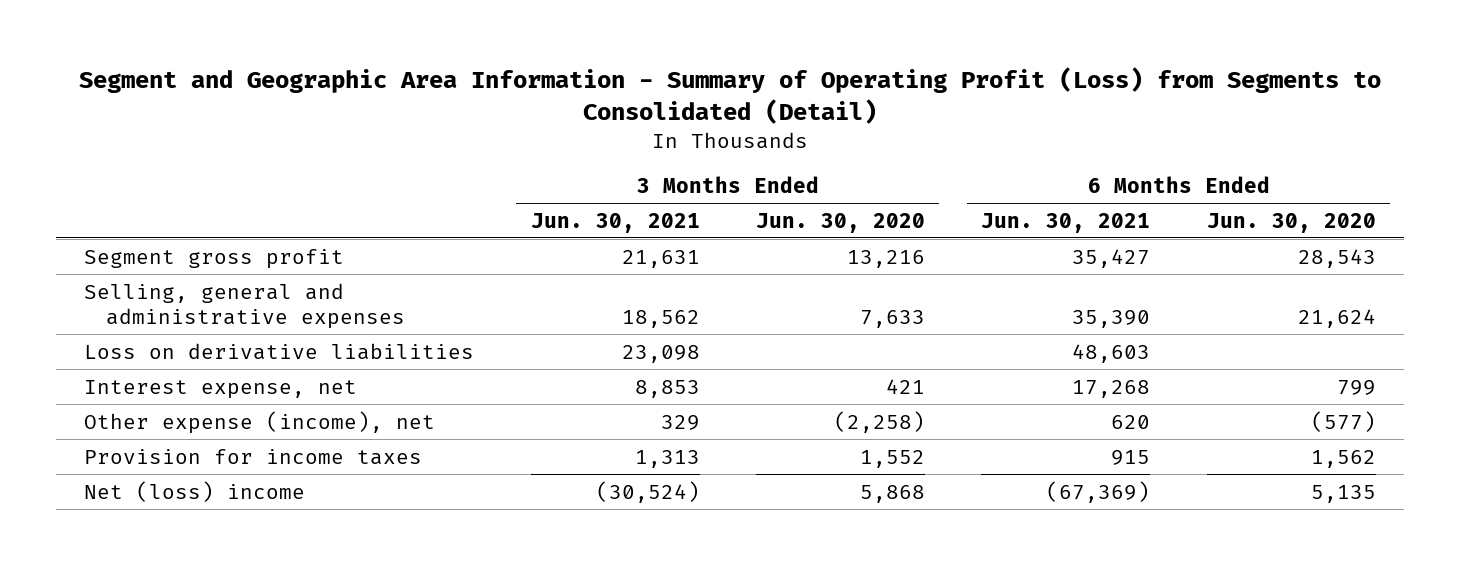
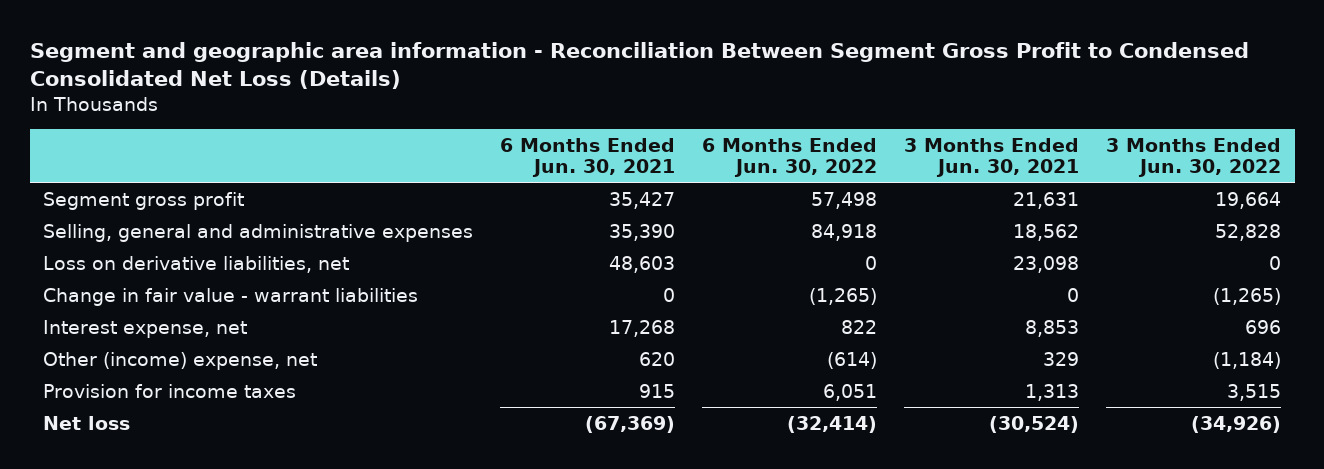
- Segment and Geographic Area Information - Summary of Operating Profit (Loss) from Segments to Consolidated (Detail)
+ Segment and geographic area information - Reconciliation Between Segment Gross Profit to Condensed Consolidated Net Loss (Details)
- | 3 Months Ended Jun. 30, 2021 | 3 Months Ended Jun. 30, 2020 | 6 Months Ended Jun. 30, 2021 | 6 Months Ended Jun. 30, 2020
+ | 6 Months Ended Jun. 30, 2021 | 6 Months Ended Jun. 30, 2022 | 3 Months Ended Jun. 30, 2021 | 3 Months Ended Jun. 30, 2022
- Loss on derivative liabilities | 23,098 | | 48,603 |
+ Loss on derivative liabilities, net | 48,603 | 0 | 23,098 | 0
+ Change in fair value - warrant liabilities | 0 | (1,265) | 0 | (1,265)
- Other expense (income), net | 329 | (2,258) | 620 | (577)
+ Other (income) expense, net | 620 | (614) | 329 | (1,184)
- Net (loss) income | (30,524) | 5,868 | (67,369) | 5,135
+ Net loss | (67,369) | (32,414) | (30,524) | (34,926)

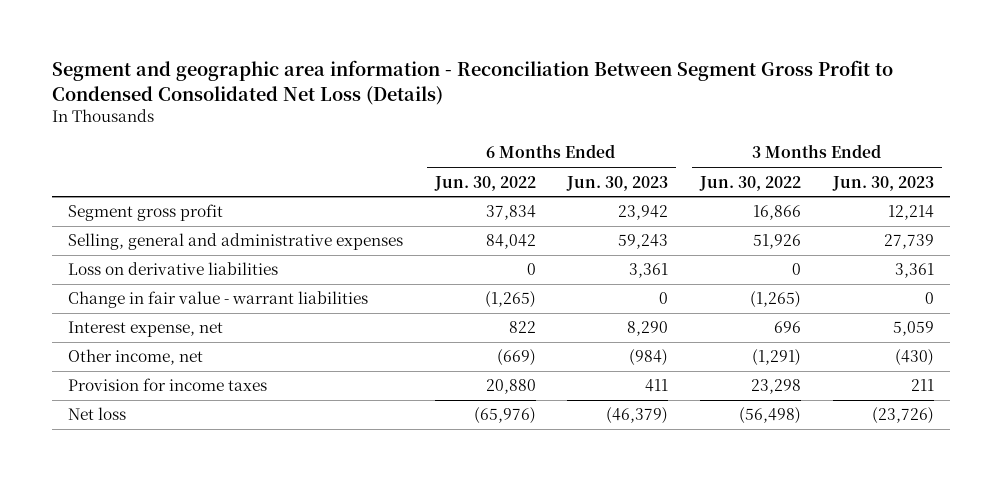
- | 6 Months Ended Jun. 30, 2021 | 6 Months Ended Jun. 30, 2022 | 3 Months Ended Jun. 30, 2021 | 3 Months Ended Jun. 30, 2022
+ | 6 Months Ended Jun. 30, 2022 | 6 Months Ended Jun. 30, 2023 | 3 Months Ended Jun. 30, 2022 | 3 Months Ended Jun. 30, 2023
- Segment gross profit | 35,427 | 57,498 | 21,631 | 19,664
- Selling, general and administrative expenses | 35,390 | 84,918 | 18,562 | 52,828
- Loss on derivative liabilities, net | 48,603 | 0 | 23,098 | 0
+ Segment gross profit | 37,834 | 23,942 | 16,866 | 12,214
+ Selling, general and administrative expenses | 84,042 | 59,243 | 51,926 | 27,739
+ Loss on derivative liabilities | 0 | 3,361 | 0 | 3,361
- Other (income) expense, net | 620 | (614) | 329 | (1,184)
- Provision for income taxes | 915 | 6,051 | 1,313 | 3,515
- Net loss | (67,369) | (32,414) | (30,524) | (34,926)
+ Other income, net | (669) | (984) | (1,291) | (430)
+ Provision for income taxes | 20,880 | 411 | 23,298 | 211
+ Net loss | (65,976) | (46,379) | (56,498) | (23,726)

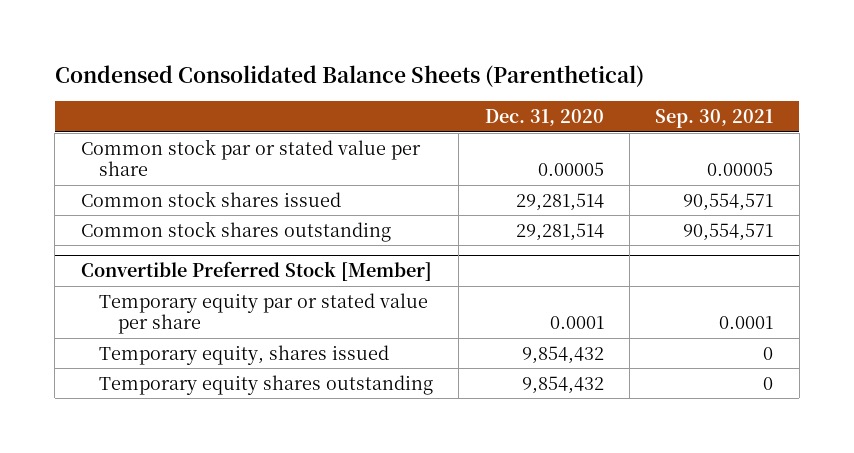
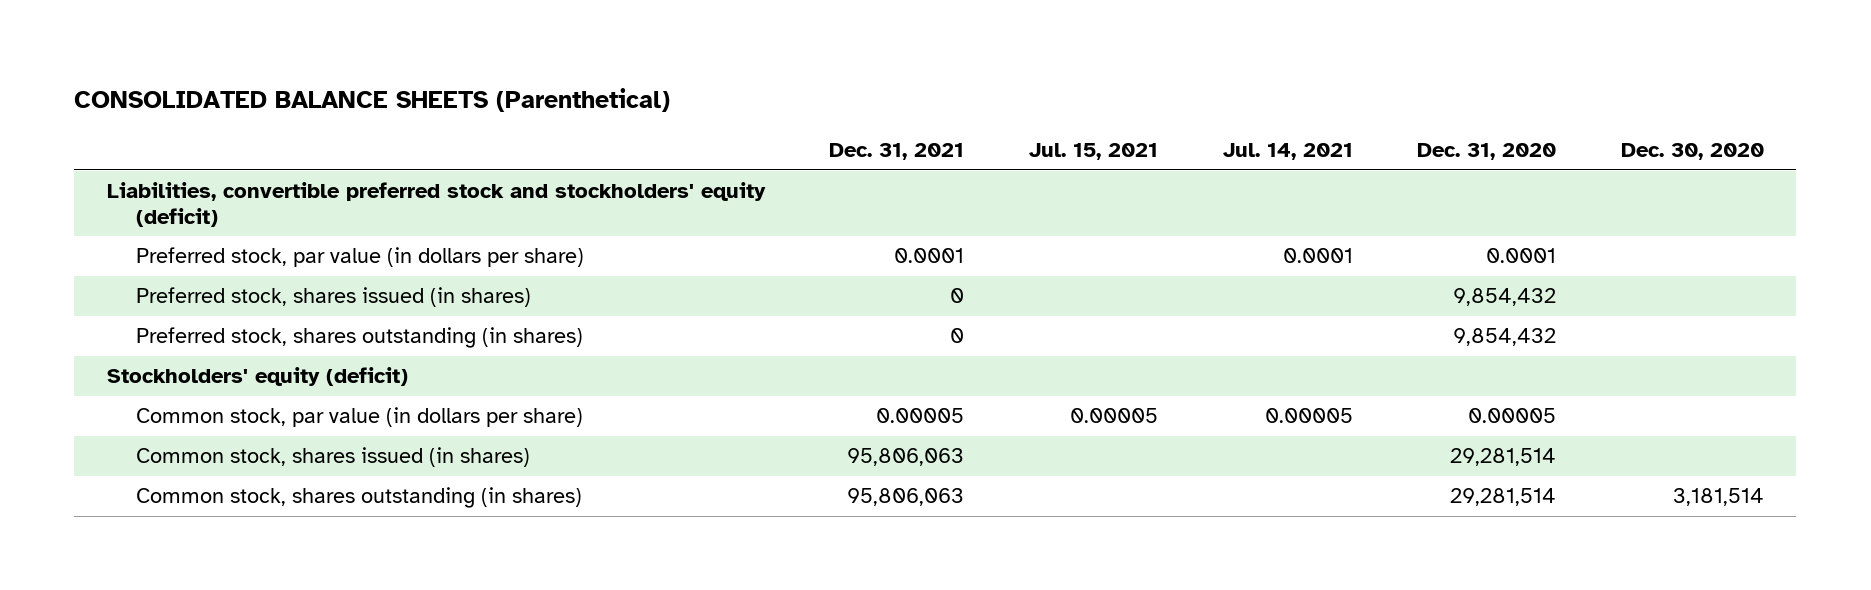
- Condensed Consolidated Balance Sheets (Parenthetical)
+ CONSOLIDATED BALANCE SHEETS (Parenthetical)
- | Dec. 31, 2020 | Sep. 30, 2021
+ | Dec. 31, 2021 | Jul. 15, 2021 | Jul. 14, 2021 | Dec. 31, 2020 | Dec. 30, 2020
- Common stock par or stated value per share | 0.00005 | 0.00005
- Common stock shares issued | 29,281,514 | 90,554,571
- Common stock shares outstanding | 29,281,514 | 90,554,571
- Convertible Preferred Stock [Member]
- Temporary equity par or stated value per share | 0.0001 | 0.0001
- Temporary equity, shares issued | 9,854,432 | 0
- Temporary equity shares outstanding | 9,854,432 | 0
+ Liabilities, convertible preferred stock and stockholders' equity (deficit)
+ Preferred stock, par value (in dollars per share) | 0.0001 | | 0.0001 | 0.0001 |
+ Preferred stock, shares issued (in shares) | 0 | | | 9,854,432 |
+ Preferred stock, shares outstanding (in shares) | 0 | | | 9,854,432 |
+ Stockholders' equity (deficit)
+ Common stock, par value (in dollars per share) | 0.00005 | 0.00005 | 0.00005 | 0.00005 |
+ Common stock, shares issued (in shares) | 95,806,063 | | | 29,281,514 |
+ Common stock, shares outstanding (in shares) | 95,806,063 | | | 29,281,514 | 3,181,514

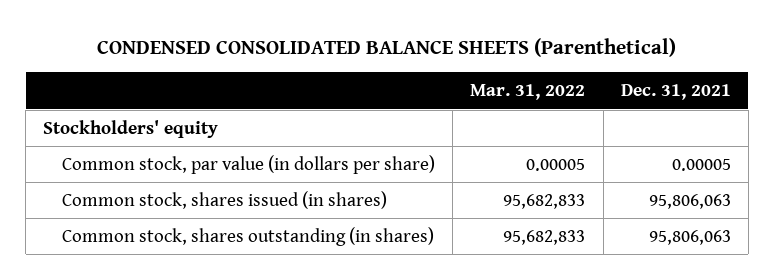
- CONSOLIDATED BALANCE SHEETS (Parenthetical)
+ CONDENSED CONSOLIDATED BALANCE SHEETS (Parenthetical)
- | Dec. 31, 2021 | Jul. 15, 2021 | Jul. 14, 2021 | Dec. 31, 2020 | Dec. 30, 2020
+ | Mar. 31, 2022 | Dec. 31, 2021
- Liabilities, convertible preferred stock and stockholders' equity (deficit)
- Preferred stock, par value (in dollars per share) | 0.0001 | | 0.0001 | 0.0001 |
- Preferred stock, shares issued (in shares) | 0 | | | 9,854,432 |
- Preferred stock, shares outstanding (in shares) | 0 | | | 9,854,432 |
- Stockholders' equity (deficit)
+ Stockholders' equity

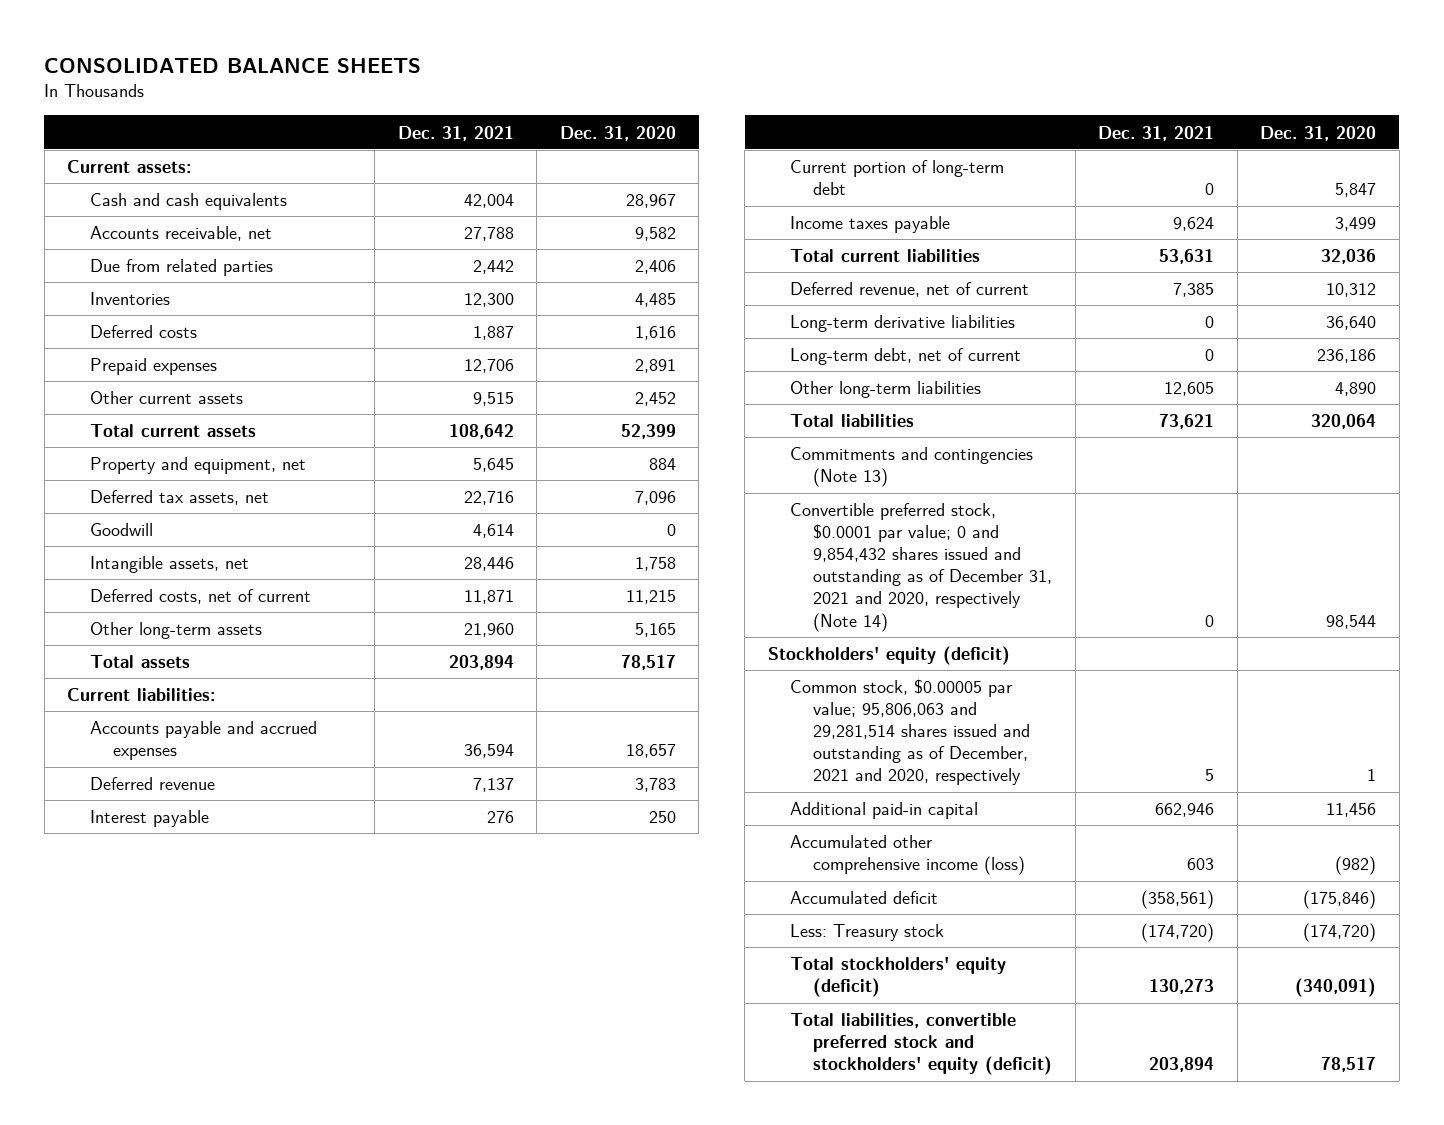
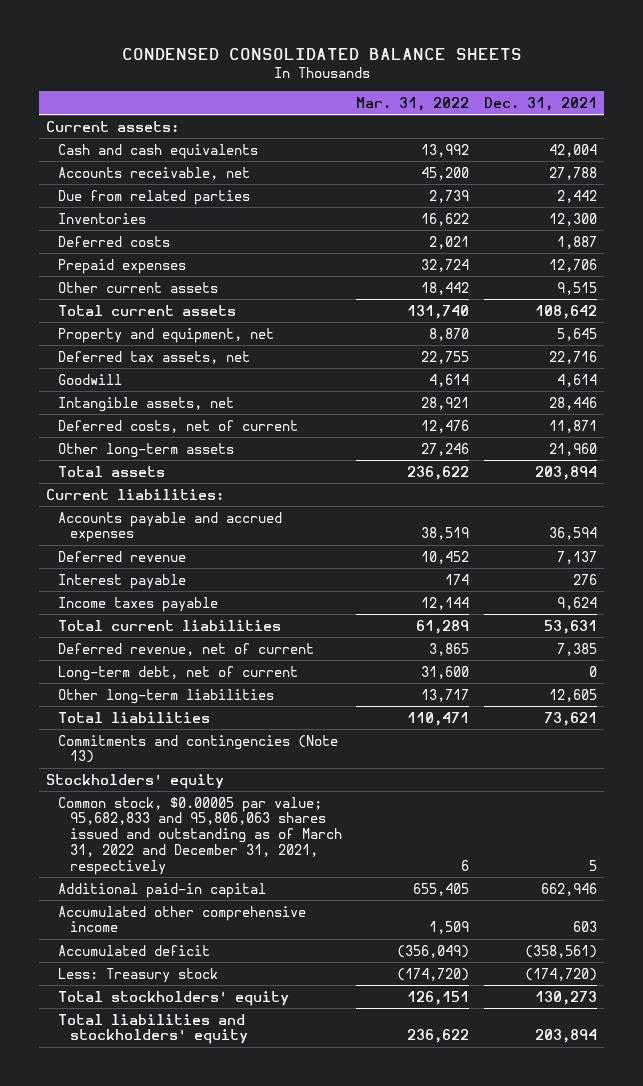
- CONSOLIDATED BALANCE SHEETS
+ CONDENSED CONSOLIDATED BALANCE SHEETS
- | Dec. 31, 2021 | Dec. 31, 2020
+ | Mar. 31, 2022 | Dec. 31, 2021
- Current portion of long-term debt | 0 | 5,847
- Long-term derivative liabilities | 0 | 36,640
- Convertible preferred stock, $0.0001 par value; 0 and 9,854,432 shares issued and outstanding as of December 31, 2021 and 2020, respectively (Note 14) | 0 | 98,544
- Stockholders' equity (deficit)
- Common stock, $0.00005 par value; 95,806,063 and 29,281,514 shares issued and outstanding as of December, 2021 and 2020, respectively | 5 | 1
+ Stockholders' equity
+ Common stock, $0.00005 par value; 95,682,833 and 95,806,063 shares issued and outstanding as of March 31, 2022 and December 31, 2021, respectively | 6 | 5
- Accumulated other comprehensive income (loss) | 603 | (982)
+ Accumulated other comprehensive income | 1,509 | 603
- Total stockholders' equity (deficit) | 130,273 | (340,091)
- Total liabilities, convertible preferred stock and stockholders' equity (deficit) | 203,894 | 78,517
+ Total stockholders' equity | 126,151 | 130,273
+ Total liabilities and stockholders' equity | 236,622 | 203,894

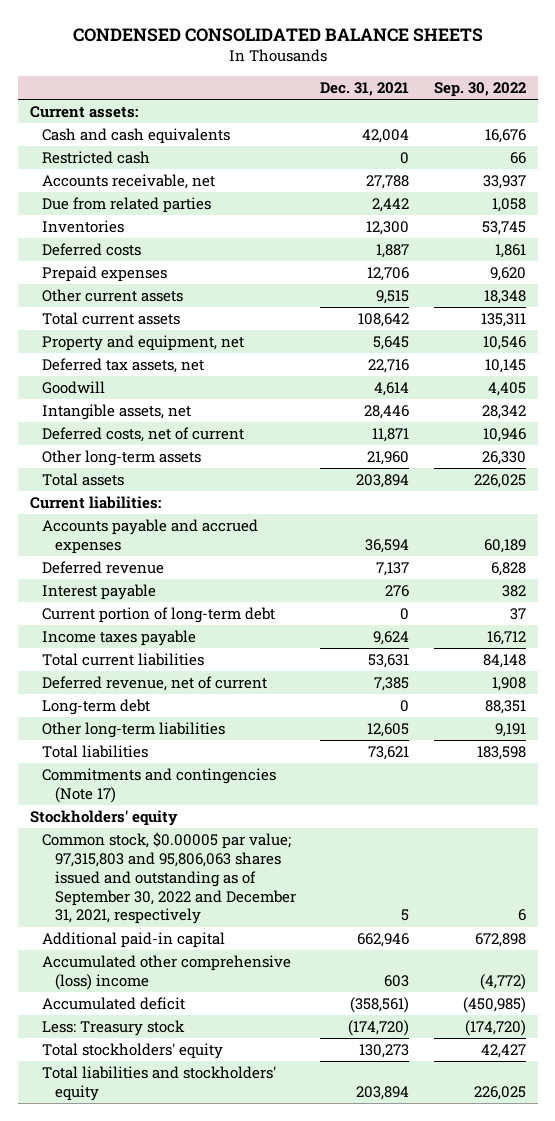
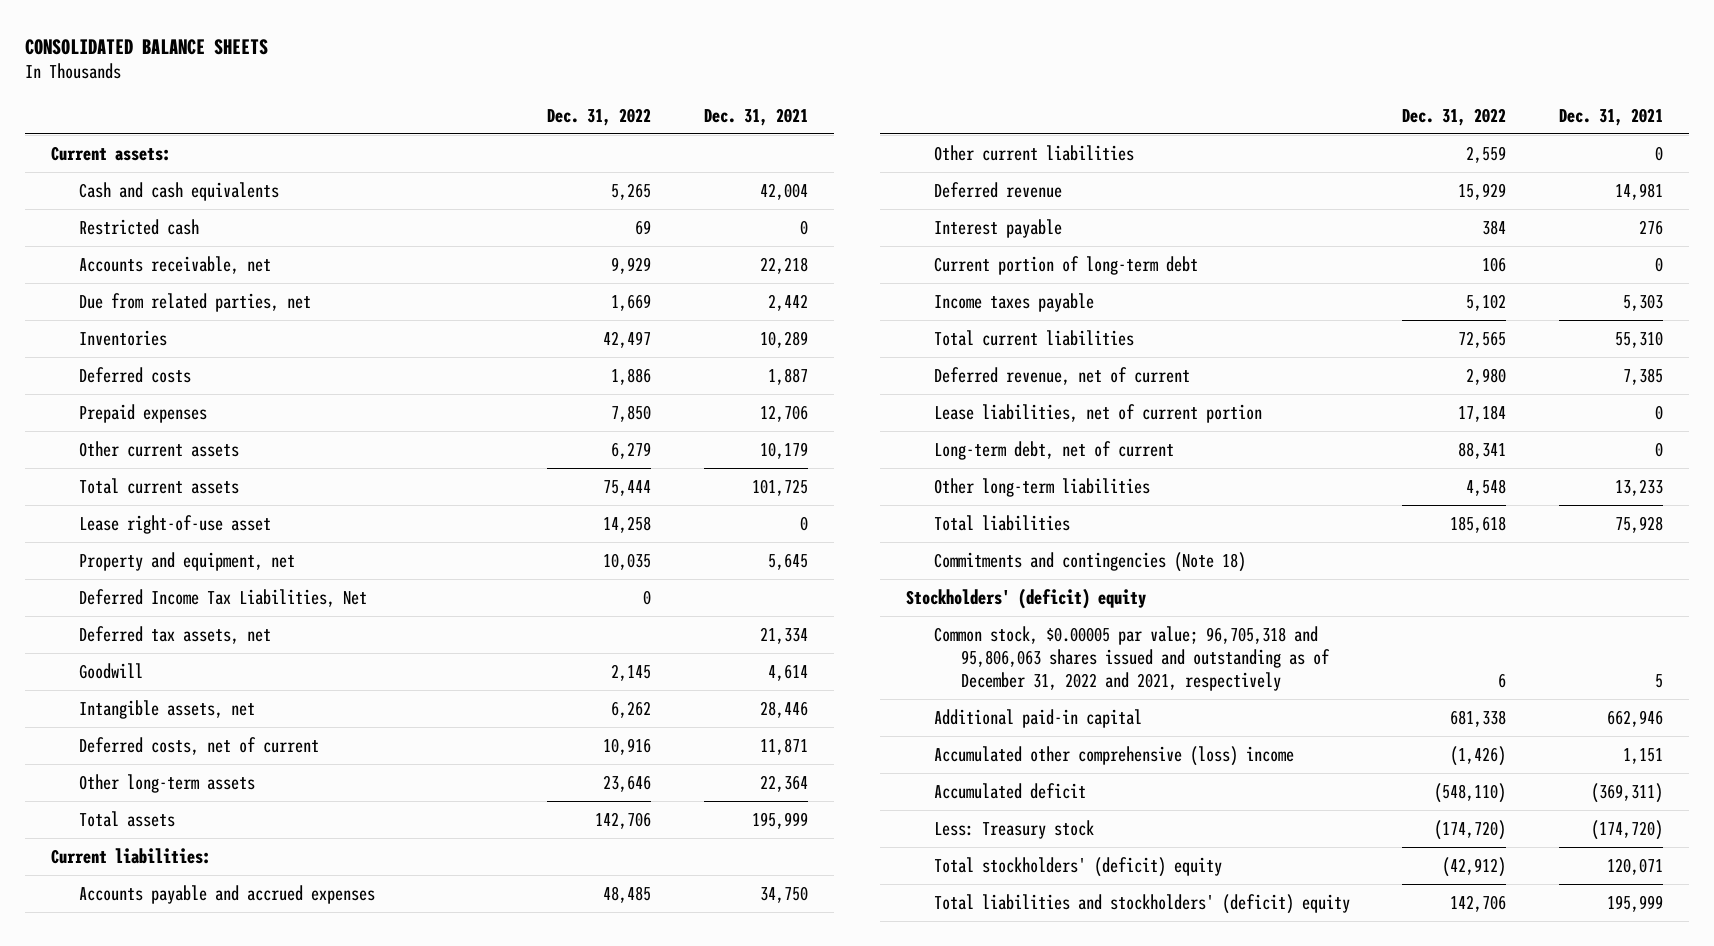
- CONDENSED CONSOLIDATED BALANCE SHEETS
+ CONSOLIDATED BALANCE SHEETS
- | Dec. 31, 2021 | Sep. 30, 2022
+ | Dec. 31, 2022 | Dec. 31, 2021
- Accounts receivable, net | 27,788 | 33,937
- Due from related parties | 2,442 | 1,058
- Inventories | 12,300 | 53,745
+ Accounts receivable, net | 9,929 | 22,218
+ Due from related parties, net | 1,669 | 2,442
+ Inventories | 42,497 | 10,289
- Other current assets | 9,515 | 18,348
- Total current assets | 108,642 | 135,311
+ Other current assets | 6,279 | 10,179
+ Total current assets | 75,444 | 101,725
+ Lease right-of-use asset | 14,258 | 0
- Deferred tax assets, net | 22,716 | 10,145
+ Deferred Income Tax Liabilities, Net | 0 |
+ Deferred tax assets, net | | 21,334
- Other long-term assets | 21,960 | 26,330
- Total assets | 203,894 | 226,025
+ Other long-term assets | 23,646 | 22,364
+ Total assets | 142,706 | 195,999
- Accounts payable and accrued expenses | 36,594 | 60,189
- Deferred revenue | 7,137 | 6,828
+ Accounts payable and accrued expenses | 48,485 | 34,750
+ Other current liabilities | 2,559 | 0
+ Deferred revenue | 15,929 | 14,981
- Income taxes payable | 9,624 | 16,712
- Total current liabilities | 53,631 | 84,148
+ Income taxes payable | 5,102 | 5,303
+ Total current liabilities | 72,565 | 55,310
- Long-term debt | 0 | 88,351
- Other long-term liabilities | 12,605 | 9,191
- Total liabilities | 73,621 | 183,598
- Commitments and contingencies (Note 17)
- Stockholders' equity
- Common stock, $0.00005 par value; 97,315,803 and 95,806,063 shares issued and outstanding as of September 30, 2022 and December 31, 2021, respectively | 5 | 6
+ Lease liabilities, net of current portion | 17,184 | 0
+ Long-term debt, net of current | 88,341 | 0
+ Other long-term liabilities | 4,548 | 13,233
+ Total liabilities | 185,618 | 75,928
+ Commitments and contingencies (Note 18)
+ Stockholders' (deficit) equity
+ Common stock, $0.00005 par value; 96,705,318 and 95,806,063 shares issued and outstanding as of December 31, 2022 and 2021, respectively | 6 | 5
- Accumulated other comprehensive (loss) income | 603 | (4,772)
- Accumulated deficit | (358,561) | (450,985)
+ Accumulated other comprehensive (loss) income | (1,426) | 1,151
+ Accumulated deficit | (548,110) | (369,311)
- Total stockholders' equity | 130,273 | 42,427
- Total liabilities and stockholders' equity | 203,894 | 226,025
+ Total stockholders' (deficit) equity | (42,912) | 120,071
+ Total liabilities and stockholders' (deficit) equity | 142,706 | 195,999

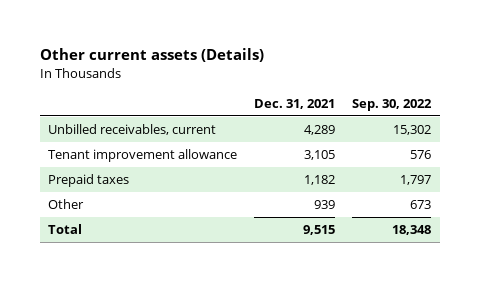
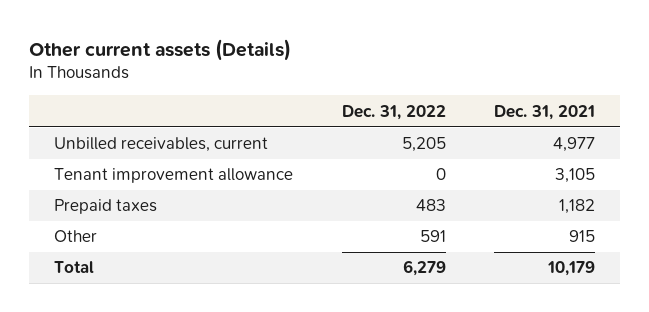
- | Dec. 31, 2021 | Sep. 30, 2022
+ | Dec. 31, 2022 | Dec. 31, 2021
- Unbilled receivables, current | 4,289 | 15,302
+ Unbilled receivables, current | 5,205 | 4,977
- Other | 939 | 673
- Total | 9,515 | 18,348
+ Other | 591 | 915
+ Total | 6,279 | 10,179

